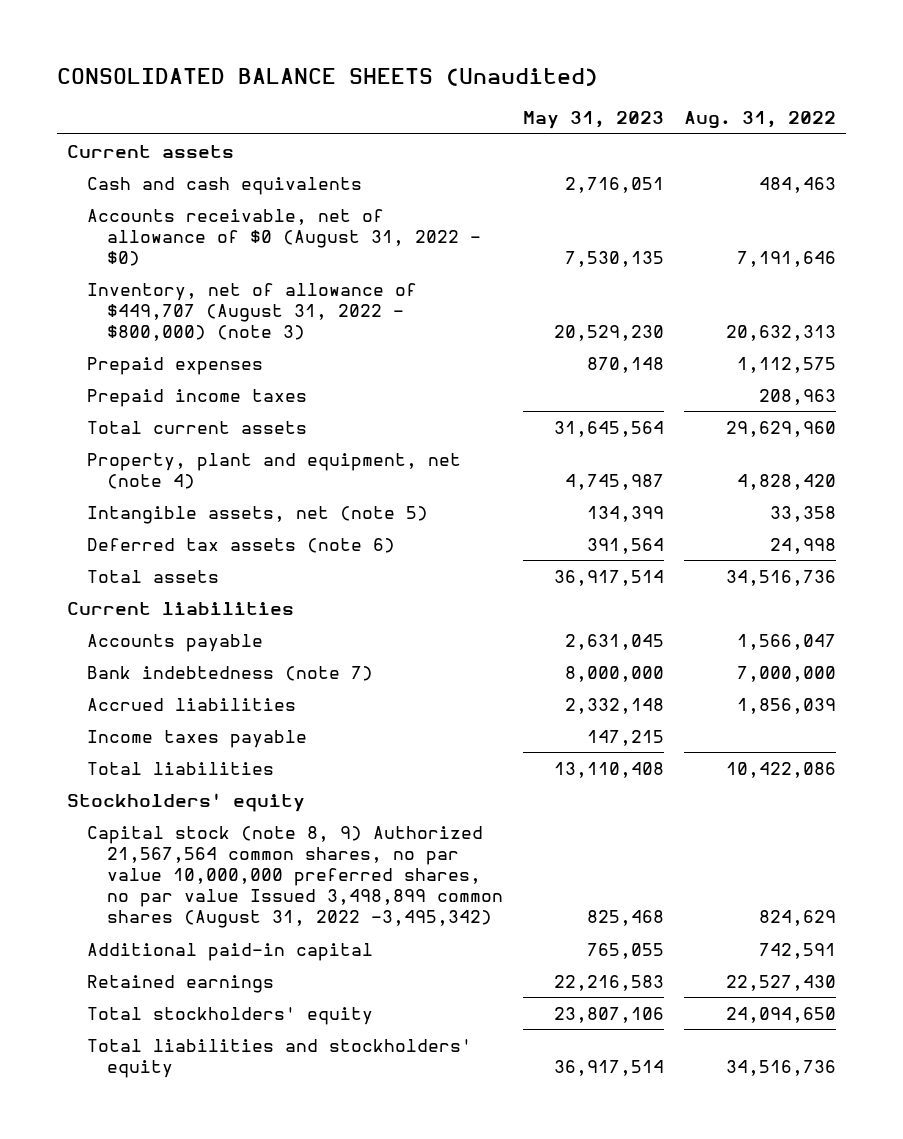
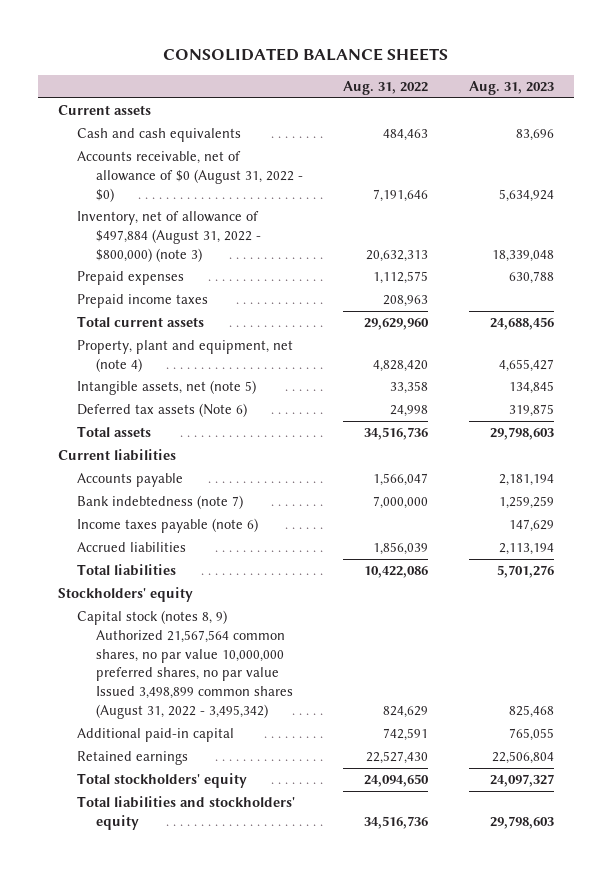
- CONSOLIDATED BALANCE SHEETS (Unaudited)
+ CONSOLIDATED BALANCE SHEETS
- | May 31, 2023 | Aug. 31, 2022
+ | Aug. 31, 2022 | Aug. 31, 2023
- Inventory, net of allowance of $449,707 (August 31, 2022 - $800,000) (note 3) | 20,529,230 | 20,632,313
+ Inventory, net of allowance of $497,884 (August 31, 2022 - $800,000) (note 3) | 20,632,313 | 18,339,048
- Deferred tax assets (note 6) | 391,564 | 24,998
+ Deferred tax assets (Note 6) | 24,998 | 319,875
+ Income taxes payable (note 6) | | 147,629
- Income taxes payable | 147,215 |
- Capital stock (note 8, 9) Authorized 21,567,564 common shares, no par value 10,000,000 preferred shares, no par value Issued 3,498,899 common shares (August 31, 2022 -3,495,342) | 825,468 | 824,629
+ Capital stock (notes 8, 9) Authorized 21,567,564 common shares, no par value 10,000,000 preferred shares, no par value Issued 3,498,899 common shares (August 31, 2022 - 3,495,342) | 824,629 | 825,468

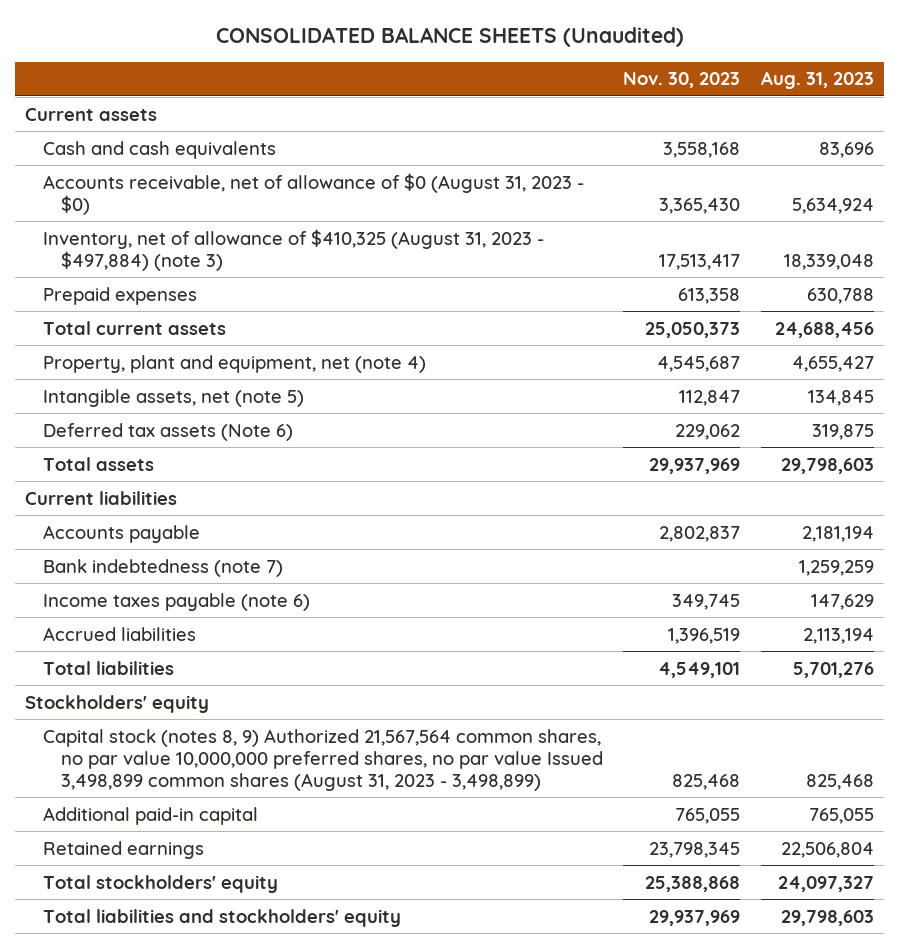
- CONSOLIDATED BALANCE SHEETS
+ CONSOLIDATED BALANCE SHEETS (Unaudited)
- | Aug. 31, 2022 | Aug. 31, 2023
+ | Nov. 30, 2023 | Aug. 31, 2023
- Accounts receivable, net of allowance of $0 (August 31, 2022 - $0) | 7,191,646 | 5,634,924
- Inventory, net of allowance of $497,884 (August 31, 2022 - $800,000) (note 3) | 20,632,313 | 18,339,048
+ Accounts receivable, net of allowance of $0 (August 31, 2023 - $0) | 3,365,430 | 5,634,924
+ Inventory, net of allowance of $410,325 (August 31, 2023 - $497,884) (note 3) | 17,513,417 | 18,339,048
- Prepaid income taxes | 208,963 |
- Capital stock (notes 8, 9) Authorized 21,567,564 common shares, no par value 10,000,000 preferred shares, no par value Issued 3,498,899 common shares (August 31, 2022 - 3,495,342) | 824,629 | 825,468
+ Capital stock (notes 8, 9) Authorized 21,567,564 common shares, no par value 10,000,000 preferred shares, no par value Issued 3,498,899 common shares (August 31, 2023 - 3,498,899) | 825,468 | 825,468

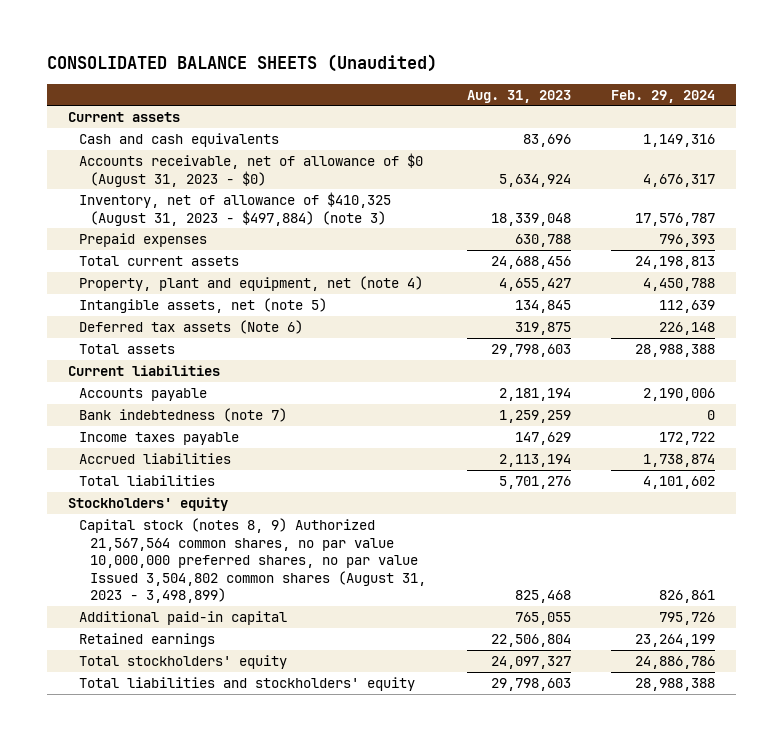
- | Nov. 30, 2023 | Aug. 31, 2023
+ | Aug. 31, 2023 | Feb. 29, 2024
- Income taxes payable (note 6) | 349,745 | 147,629
+ Income taxes payable | 147,629 | 172,722
- Capital stock (notes 8, 9) Authorized 21,567,564 common shares, no par value 10,000,000 preferred shares, no par value Issued 3,498,899 common shares (August 31, 2023 - 3,498,899) | 825,468 | 825,468
+ Capital stock (notes 8, 9) Authorized 21,567,564 common shares, no par value 10,000,000 preferred shares, no par value Issued 3,504,802 common shares (August 31, 2023 - 3,498,899) | 825,468 | 826,861

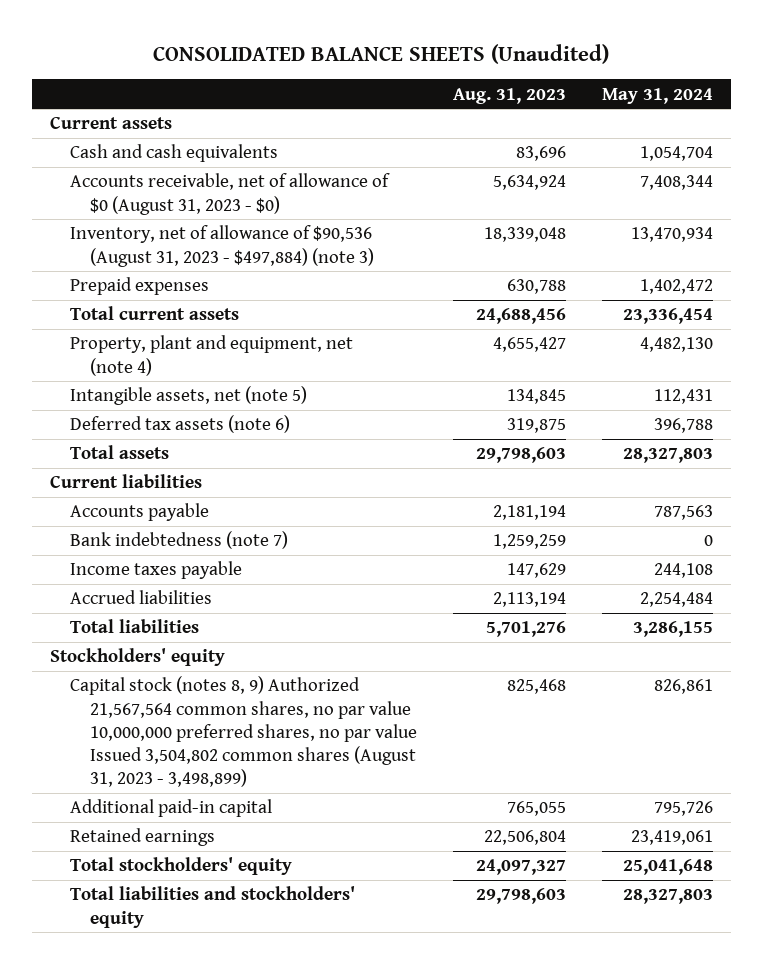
- | Aug. 31, 2023 | Feb. 29, 2024
+ | Aug. 31, 2023 | May 31, 2024
- Inventory, net of allowance of $410,325 (August 31, 2023 - $497,884) (note 3) | 18,339,048 | 17,576,787
+ Inventory, net of allowance of $90,536 (August 31, 2023 - $497,884) (note 3) | 18,339,048 | 13,470,934
- Deferred tax assets (Note 6) | 319,875 | 226,148
+ Deferred tax assets (note 6) | 319,875 | 396,788

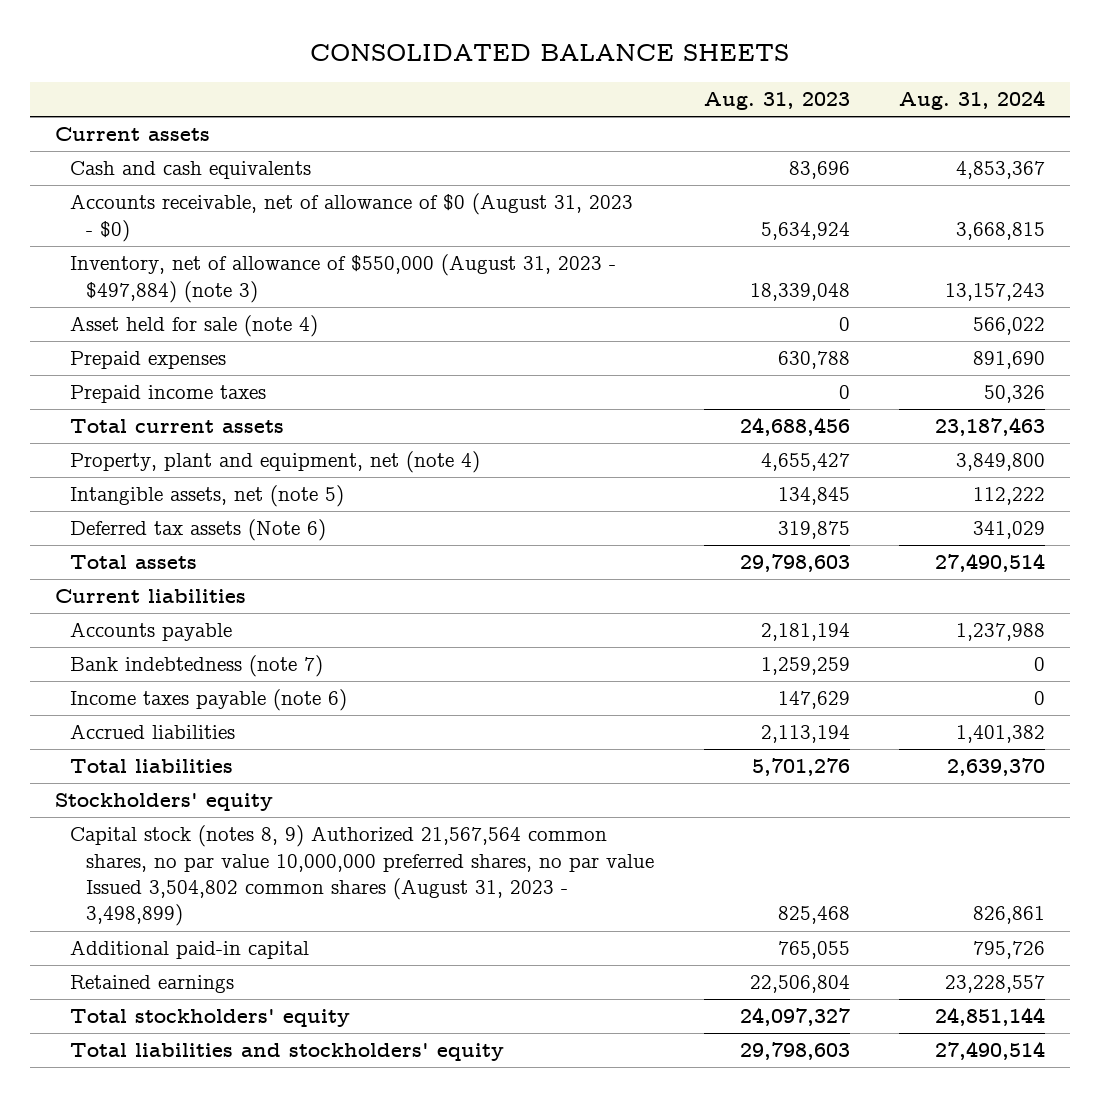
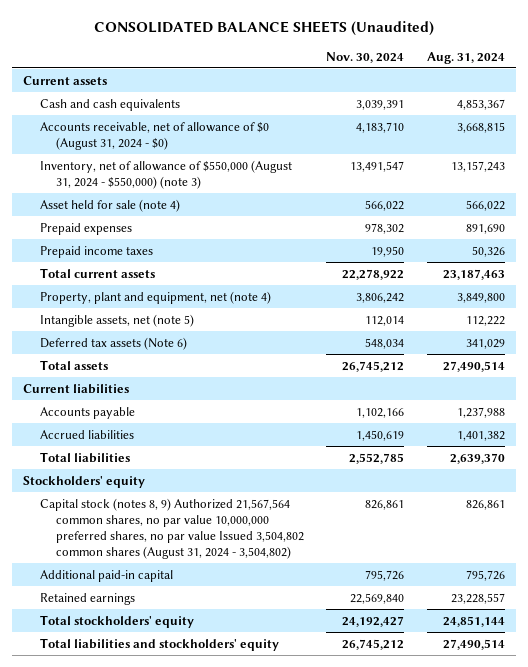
- CONSOLIDATED BALANCE SHEETS
+ CONSOLIDATED BALANCE SHEETS (Unaudited)
- | Aug. 31, 2023 | Aug. 31, 2024
+ | Nov. 30, 2024 | Aug. 31, 2024
- Accounts receivable, net of allowance of $0 (August 31, 2023 - $0) | 5,634,924 | 3,668,815
- Inventory, net of allowance of $550,000 (August 31, 2023 - $497,884) (note 3) | 18,339,048 | 13,157,243
+ Accounts receivable, net of allowance of $0 (August 31, 2024 - $0) | 4,183,710 | 3,668,815
+ Inventory, net of allowance of $550,000 (August 31, 2024 - $550,000) (note 3) | 13,491,547 | 13,157,243
- Bank indebtedness (note 7) | 1,259,259 | 0
- Income taxes payable (note 6) | 147,629 | 0
- Capital stock (notes 8, 9) Authorized 21,567,564 common shares, no par value 10,000,000 preferred shares, no par value Issued 3,504,802 common shares (August 31, 2023 - 3,498,899) | 825,468 | 826,861
+ Capital stock (notes 8, 9) Authorized 21,567,564 common shares, no par value 10,000,000 preferred shares, no par value Issued 3,504,802 common shares (August 31, 2024 - 3,504,802) | 826,861 | 826,861

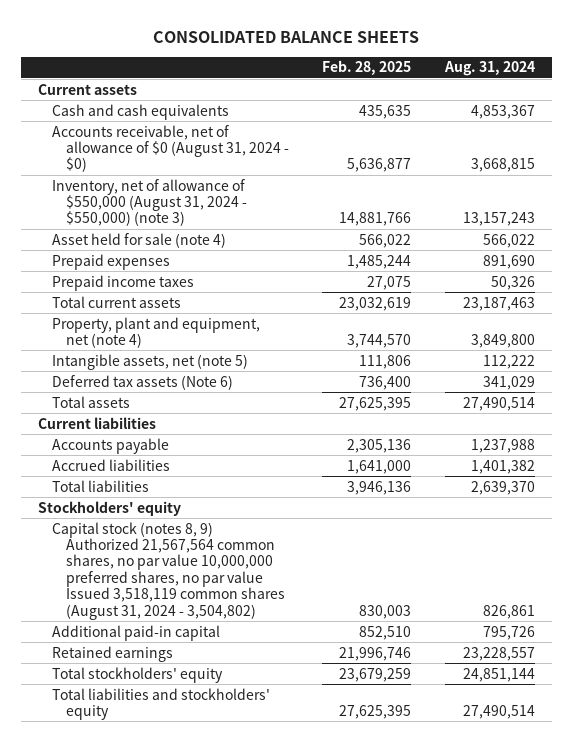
- CONSOLIDATED BALANCE SHEETS (Unaudited)
+ CONSOLIDATED BALANCE SHEETS
- | Nov. 30, 2024 | Aug. 31, 2024
+ | Feb. 28, 2025 | Aug. 31, 2024
- Capital stock (notes 8, 9) Authorized 21,567,564 common shares, no par value 10,000,000 preferred shares, no par value Issued 3,504,802 common shares (August 31, 2024 - 3,504,802) | 826,861 | 826,861
+ Capital stock (notes 8, 9) Authorized 21,567,564 common shares, no par value 10,000,000 preferred shares, no par value Issued 3,518,119 common shares (August 31, 2024 - 3,504,802) | 830,003 | 826,861

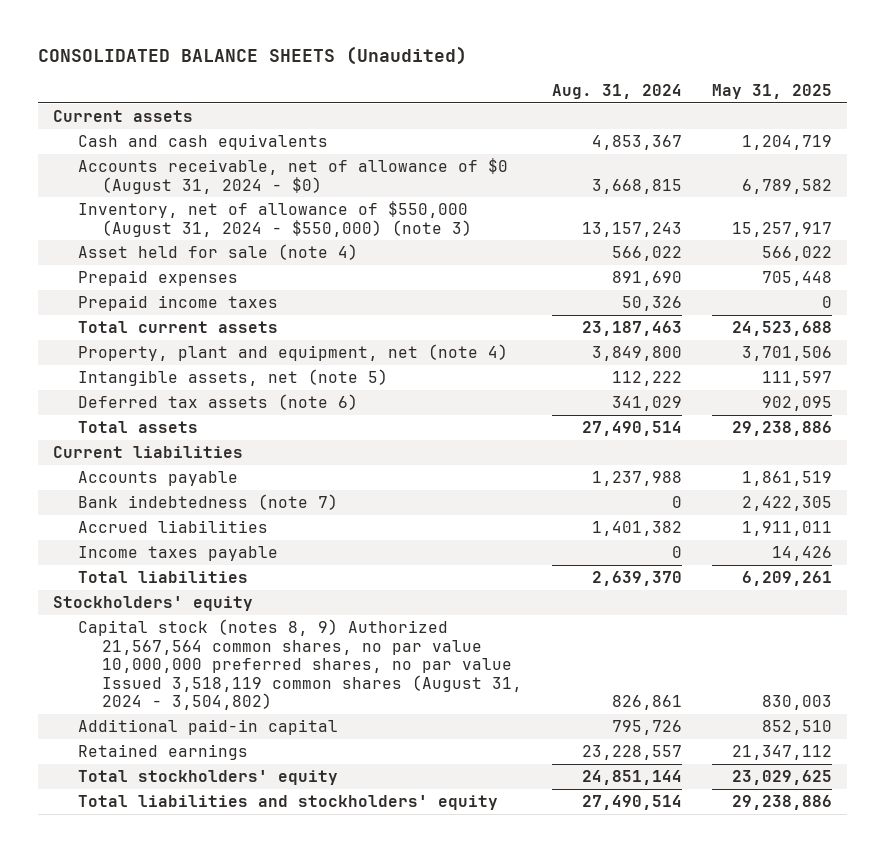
- CONSOLIDATED BALANCE SHEETS
+ CONSOLIDATED BALANCE SHEETS (Unaudited)
- | Feb. 28, 2025 | Aug. 31, 2024
+ | Aug. 31, 2024 | May 31, 2025
- Deferred tax assets (Note 6) | 736,400 | 341,029
+ Deferred tax assets (note 6) | 341,029 | 902,095
+ Bank indebtedness (note 7) | 0 | 2,422,305
+ Income taxes payable | 0 | 14,426

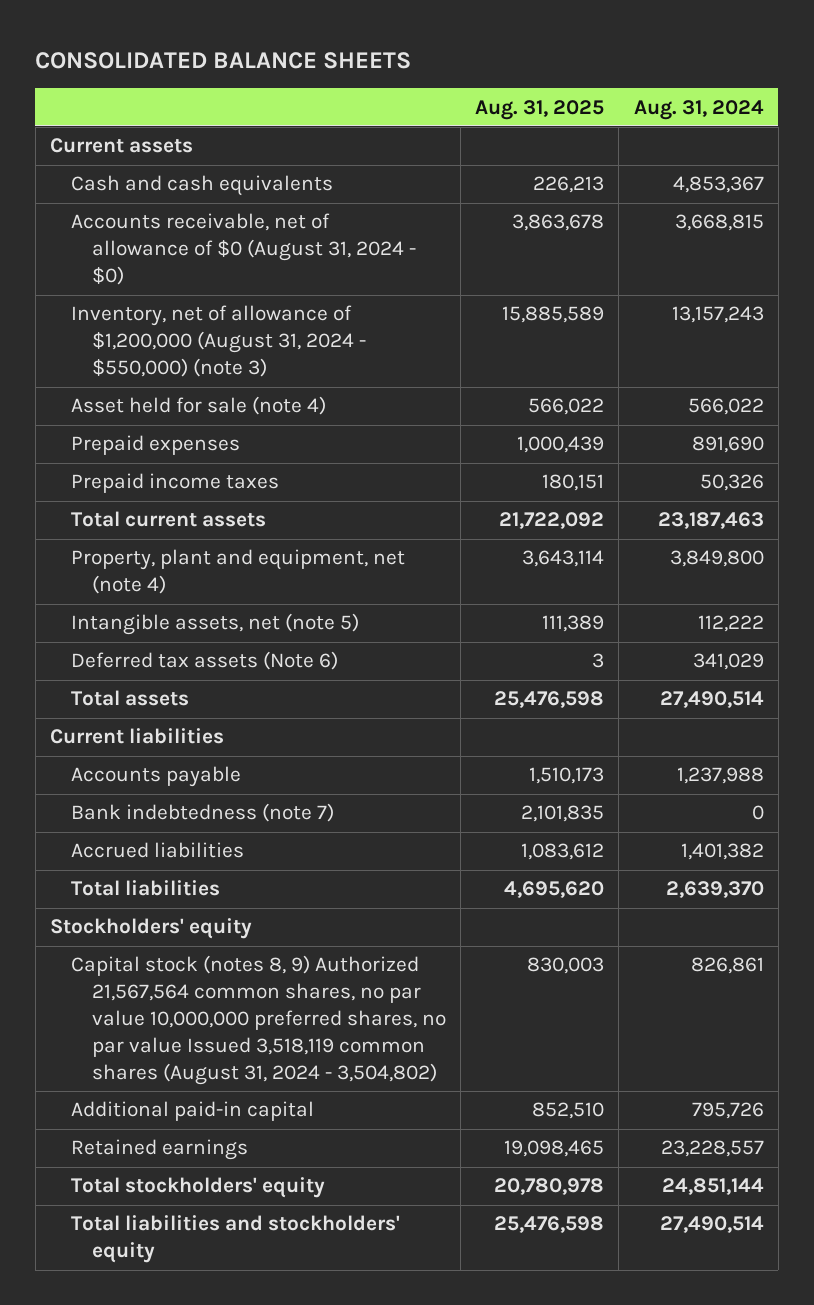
- CONSOLIDATED BALANCE SHEETS (Unaudited)
+ CONSOLIDATED BALANCE SHEETS
- | Aug. 31, 2024 | May 31, 2025
+ | Aug. 31, 2025 | Aug. 31, 2024
- Inventory, net of allowance of $550,000 (August 31, 2024 - $550,000) (note 3) | 13,157,243 | 15,257,917
+ Inventory, net of allowance of $1,200,000 (August 31, 2024 - $550,000) (note 3) | 15,885,589 | 13,157,243
- Deferred tax assets (note 6) | 341,029 | 902,095
+ Deferred tax assets (Note 6) | 3 | 341,029
- Income taxes payable | 0 | 14,426

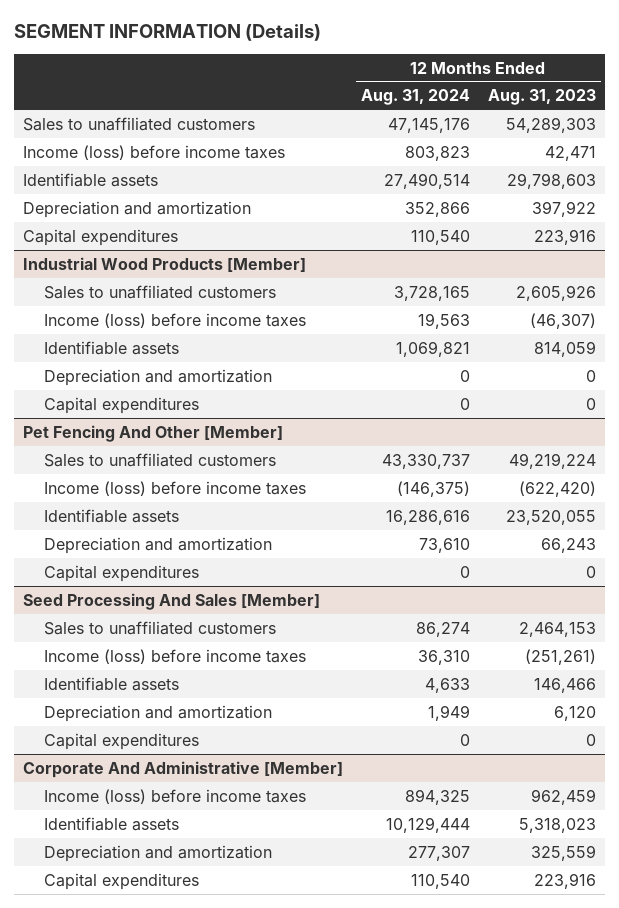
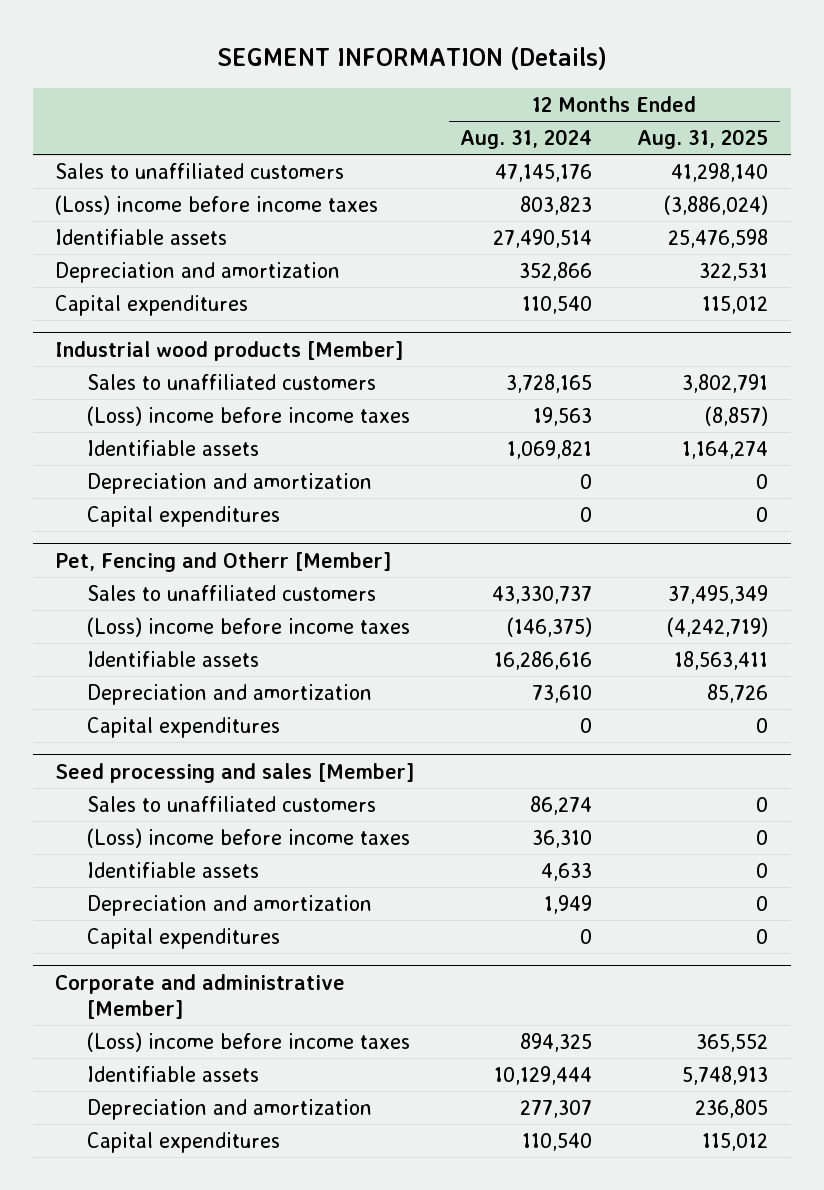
- | 12 Months Ended Aug. 31, 2024 | 12 Months Ended Aug. 31, 2023
+ | 12 Months Ended Aug. 31, 2024 | 12 Months Ended Aug. 31, 2025
- Income (loss) before income taxes | 803,823 | 42,471
+ (Loss) income before income taxes | 803,823 | (3,886,024)
- Industrial Wood Products [Member]
+ Industrial wood products [Member]
- Income (loss) before income taxes | 19,563 | (46,307)
+ (Loss) income before income taxes | 19,563 | (8,857)
- Pet Fencing And Other [Member]
+ Pet, Fencing and Otherr [Member]
- Income (loss) before income taxes | (146,375) | (622,420)
+ (Loss) income before income taxes | (146,375) | (4,242,719)
- Seed Processing And Sales [Member]
+ Seed processing and sales [Member]
- Income (loss) before income taxes | 36,310 | (251,261)
+ (Loss) income before income taxes | 36,310 | 0
- Corporate And Administrative [Member]
- Income (loss) before income taxes | 894,325 | 962,459
+ Corporate and administrative [Member]
+ (Loss) income before income taxes | 894,325 | 365,552

